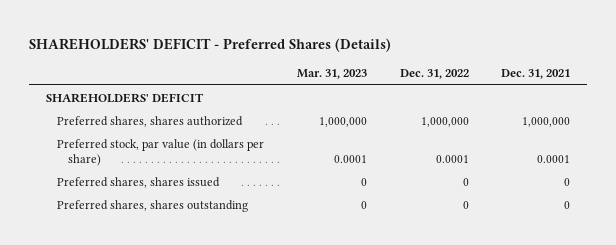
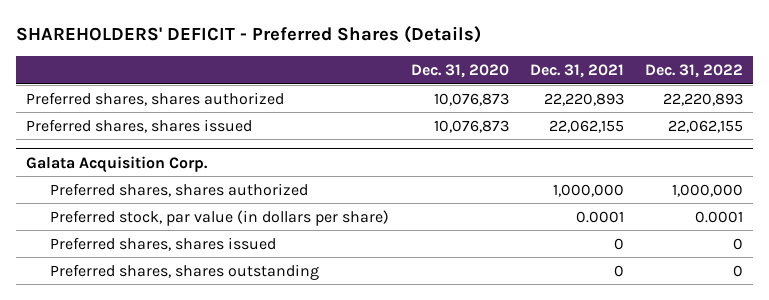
- | Mar. 31, 2023 | Dec. 31, 2022 | Dec. 31, 2021
+ | Dec. 31, 2020 | Dec. 31, 2021 | Dec. 31, 2022
- SHAREHOLDERS' DEFICIT
+ Preferred shares, shares authorized | 10,076,873 | 22,220,893 | 22,220,893
+ Preferred shares, shares issued | 10,076,873 | 22,062,155 | 22,062,155
+ Galata Acquisition Corp.

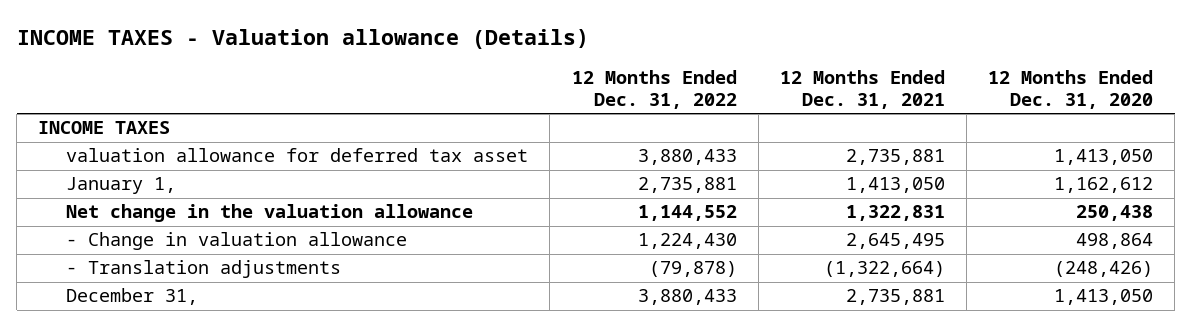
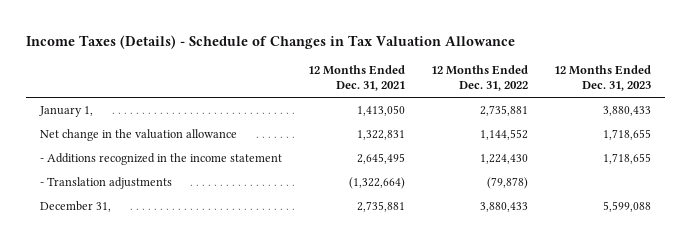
- INCOME TAXES - Valuation allowance (Details)
+ Income Taxes (Details) - Schedule of Changes in Tax Valuation Allowance
- | 12 Months Ended Dec. 31, 2022 | 12 Months Ended Dec. 31, 2021 | 12 Months Ended Dec. 31, 2020
+ | 12 Months Ended Dec. 31, 2021 | 12 Months Ended Dec. 31, 2022 | 12 Months Ended Dec. 31, 2023
- INCOME TAXES
- valuation allowance for deferred tax asset | 3,880,433 | 2,735,881 | 1,413,050
- - Change in valuation allowance | 1,224,430 | 2,645,495 | 498,864
+ - Additions recognized in the income statement | 2,645,495 | 1,224,430 | 1,718,655

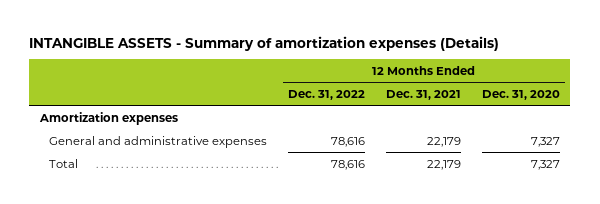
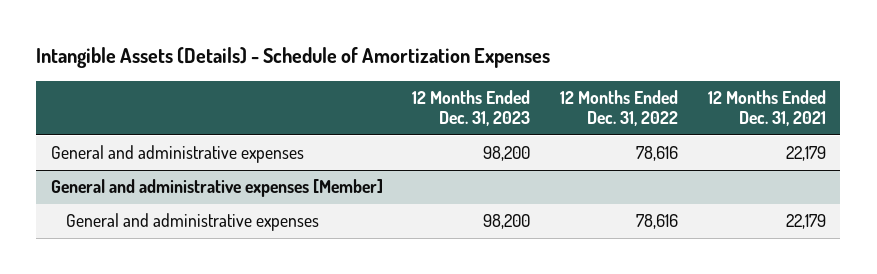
- INTANGIBLE ASSETS - Summary of amortization expenses (Details)
+ Intangible Assets (Details) - Schedule of Amortization Expenses
- | 12 Months Ended Dec. 31, 2022 | 12 Months Ended Dec. 31, 2021 | 12 Months Ended Dec. 31, 2020
+ | 12 Months Ended Dec. 31, 2023 | 12 Months Ended Dec. 31, 2022 | 12 Months Ended Dec. 31, 2021
- Amortization expenses
- Total | 78,616 | 22,179 | 7,327
+ General and administrative expenses [Member]
+ General and administrative expenses | 98,200 | 78,616 | 22,179

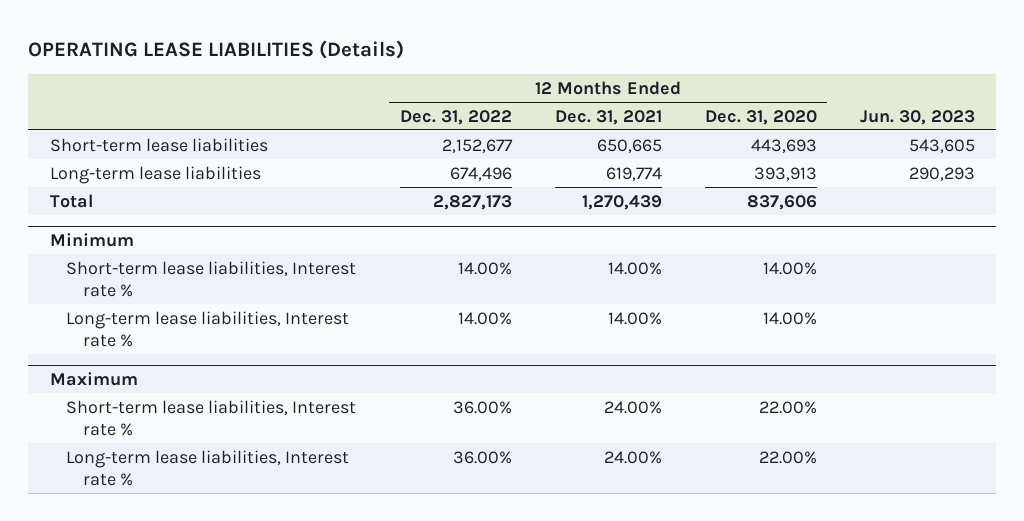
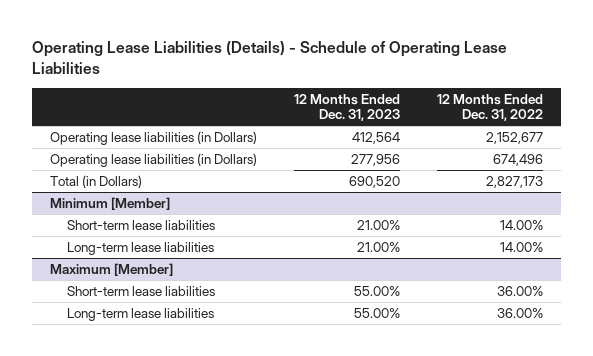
- OPERATING LEASE LIABILITIES (Details)
+ Operating Lease Liabilities (Details) - Schedule of Operating Lease Liabilities
- | 12 Months Ended Dec. 31, 2022 | 12 Months Ended Dec. 31, 2021 | 12 Months Ended Dec. 31, 2020 | Jun. 30, 2023
+ | 12 Months Ended Dec. 31, 2023 | 12 Months Ended Dec. 31, 2022
- Short-term lease liabilities | 2,152,677 | 650,665 | 443,693 | 543,605
- Long-term lease liabilities | 674,496 | 619,774 | 393,913 | 290,293
- Total | 2,827,173 | 1,270,439 | 837,606 |
- Minimum
- Short-term lease liabilities, Interest rate % | 14.00% | 14.00% | 14.00% |
- Long-term lease liabilities, Interest rate % | 14.00% | 14.00% | 14.00% |
- Maximum
- Short-term lease liabilities, Interest rate % | 36.00% | 24.00% | 22.00% |
- Long-term lease liabilities, Interest rate % | 36.00% | 24.00% | 22.00% |
+ Operating lease liabilities (in Dollars) | 412,564 | 2,152,677
+ Operating lease liabilities (in Dollars) | 277,956 | 674,496
+ Total (in Dollars) | 690,520 | 2,827,173
+ Minimum [Member]
+ Short-term lease liabilities | 21.00% | 14.00%
+ Long-term lease liabilities | 21.00% | 14.00%
+ Maximum [Member]
+ Short-term lease liabilities | 55.00% | 36.00%
+ Long-term lease liabilities | 55.00% | 36.00%

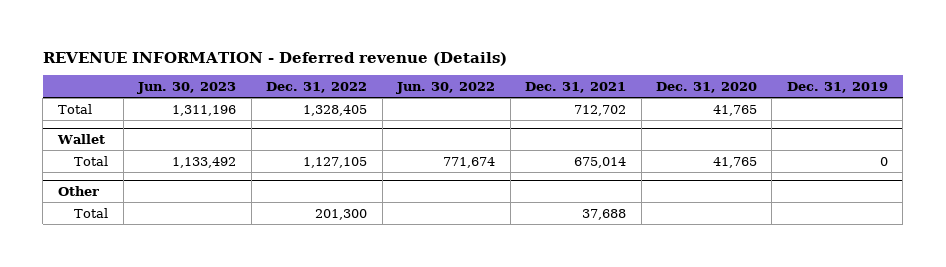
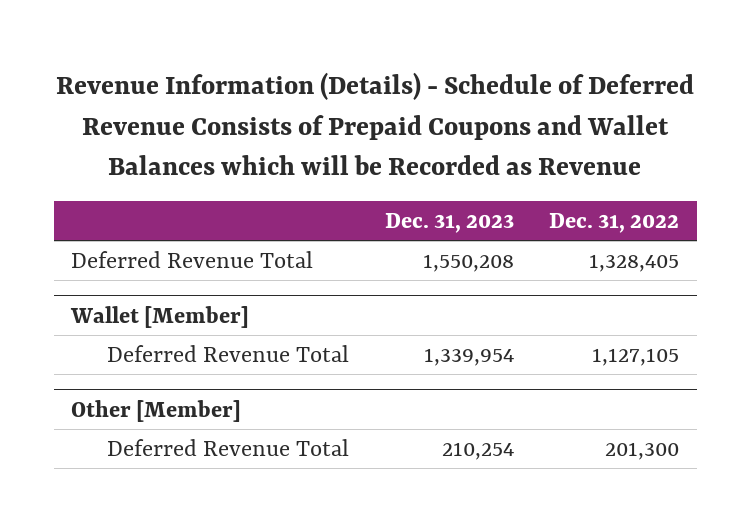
- REVENUE INFORMATION - Deferred revenue (Details)
+ Revenue Information (Details) - Schedule of Deferred Revenue Consists of Prepaid Coupons and Wallet Balances which will be Recorded as Revenue
- | Jun. 30, 2023 | Dec. 31, 2022 | Jun. 30, 2022 | Dec. 31, 2021 | Dec. 31, 2020 | Dec. 31, 2019
+ | Dec. 31, 2023 | Dec. 31, 2022
- Total | 1,311,196 | 1,328,405 | | 712,702 | 41,765 |
- Wallet
- Total | 1,133,492 | 1,127,105 | 771,674 | 675,014 | 41,765 | 0
- Other
- Total | | 201,300 | | 37,688 | |
+ Deferred Revenue Total | 1,550,208 | 1,328,405
+ Wallet [Member]
+ Deferred Revenue Total | 1,339,954 | 1,127,105
+ Other [Member]
+ Deferred Revenue Total | 210,254 | 201,300

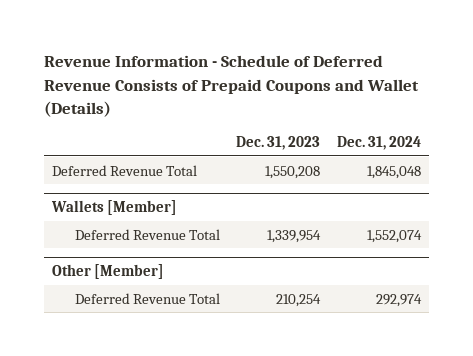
- Revenue Information (Details) - Schedule of Deferred Revenue Consists of Prepaid Coupons and Wallet Balances which will be Recorded as Revenue
+ Revenue Information - Schedule of Deferred Revenue Consists of Prepaid Coupons and Wallet (Details)
- | Dec. 31, 2023 | Dec. 31, 2022
+ | Dec. 31, 2023 | Dec. 31, 2024
- Wallet [Member]
+ Wallets [Member]

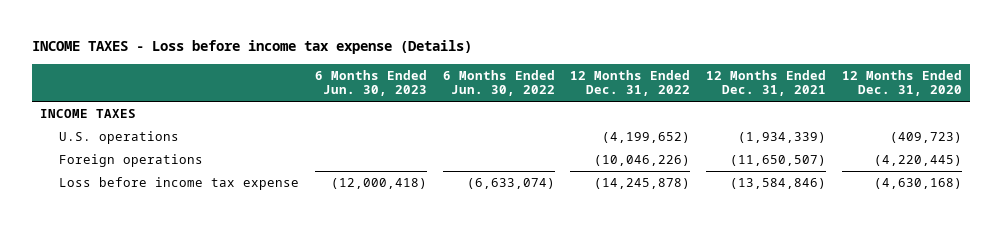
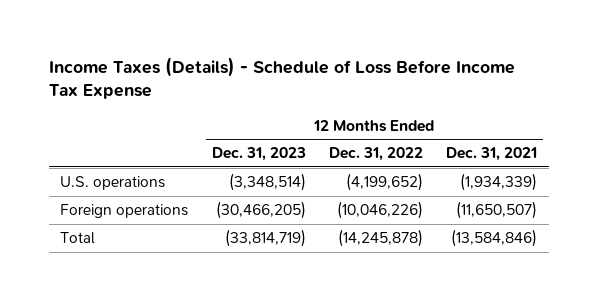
- INCOME TAXES - Loss before income tax expense (Details)
+ Income Taxes (Details) - Schedule of Loss Before Income Tax Expense
- | 6 Months Ended Jun. 30, 2023 | 6 Months Ended Jun. 30, 2022 | 12 Months Ended Dec. 31, 2022 | 12 Months Ended Dec. 31, 2021 | 12 Months Ended Dec. 31, 2020
+ | 12 Months Ended Dec. 31, 2023 | 12 Months Ended Dec. 31, 2022 | 12 Months Ended Dec. 31, 2021
- INCOME TAXES
- Loss before income tax expense | (12,000,418) | (6,633,074) | (14,245,878) | (13,584,846) | (4,630,168)
+ Total | (33,814,719) | (14,245,878) | (13,584,846)

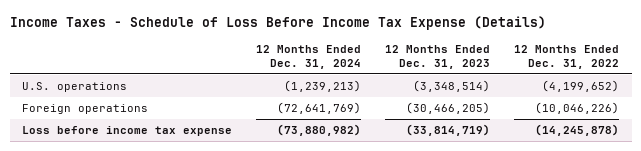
- Income Taxes (Details) - Schedule of Loss Before Income Tax Expense
+ Income Taxes - Schedule of Loss Before Income Tax Expense (Details)
- | 12 Months Ended Dec. 31, 2023 | 12 Months Ended Dec. 31, 2022 | 12 Months Ended Dec. 31, 2021
+ | 12 Months Ended Dec. 31, 2024 | 12 Months Ended Dec. 31, 2023 | 12 Months Ended Dec. 31, 2022
- Total | (33,814,719) | (14,245,878) | (13,584,846)
+ Loss before income tax expense | (73,880,982) | (33,814,719) | (14,245,878)

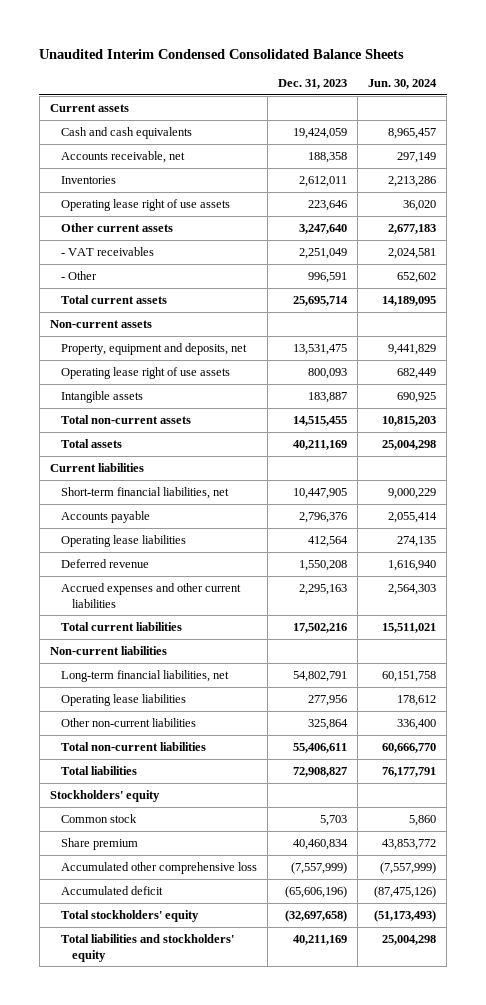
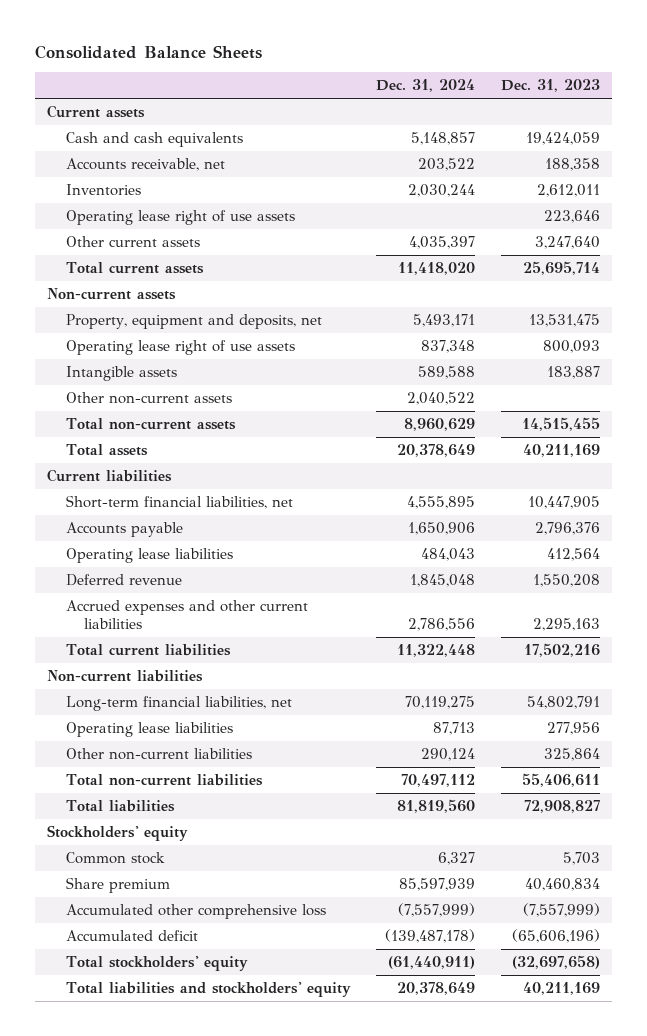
- Unaudited Interim Condensed Consolidated Balance Sheets
+ Consolidated Balance Sheets
- | Dec. 31, 2023 | Jun. 30, 2024
+ | Dec. 31, 2024 | Dec. 31, 2023
- - VAT receivables | 2,251,049 | 2,024,581
- - Other | 996,591 | 652,602
+ Other non-current assets | 2,040,522 |

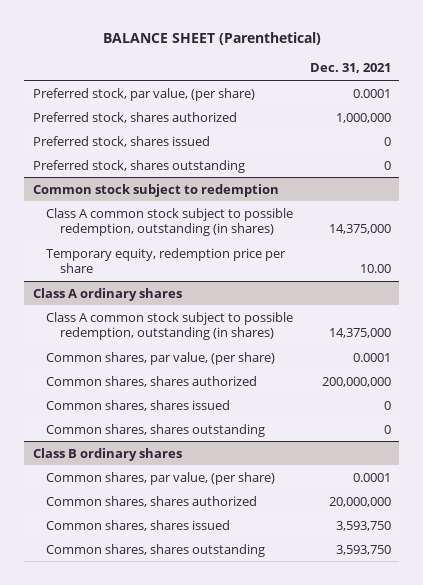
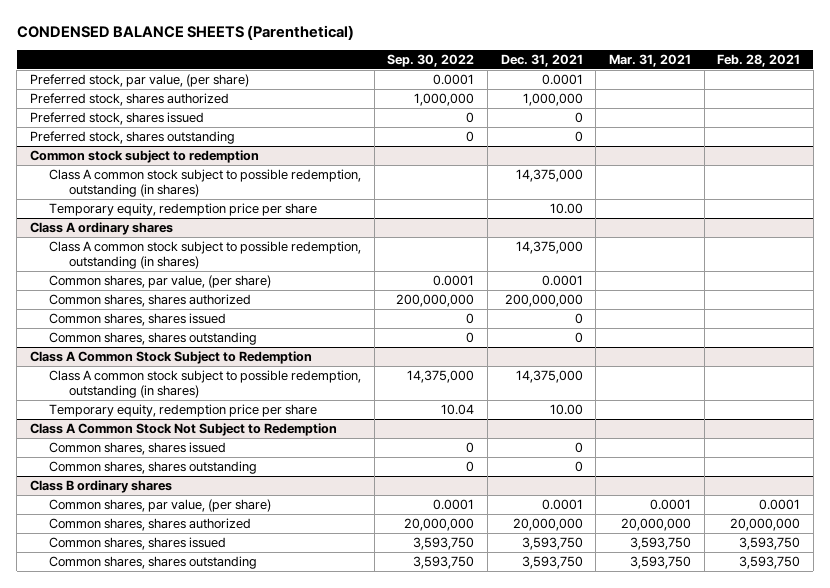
- BALANCE SHEET (Parenthetical)
+ CONDENSED BALANCE SHEETS (Parenthetical)
- | Dec. 31, 2021
+ | Sep. 30, 2022 | Dec. 31, 2021 | Mar. 31, 2021 | Feb. 28, 2021
+ Class A Common Stock Subject to Redemption
+ Class A common stock subject to possible redemption, outstanding (in shares) | 14,375,000 | 14,375,000 | |
+ Temporary equity, redemption price per share | 10.04 | 10.00 | |
+ Class A Common Stock Not Subject to Redemption
+ Common shares, shares issued | 0 | 0 | |
+ Common shares, shares outstanding | 0 | 0 | |

